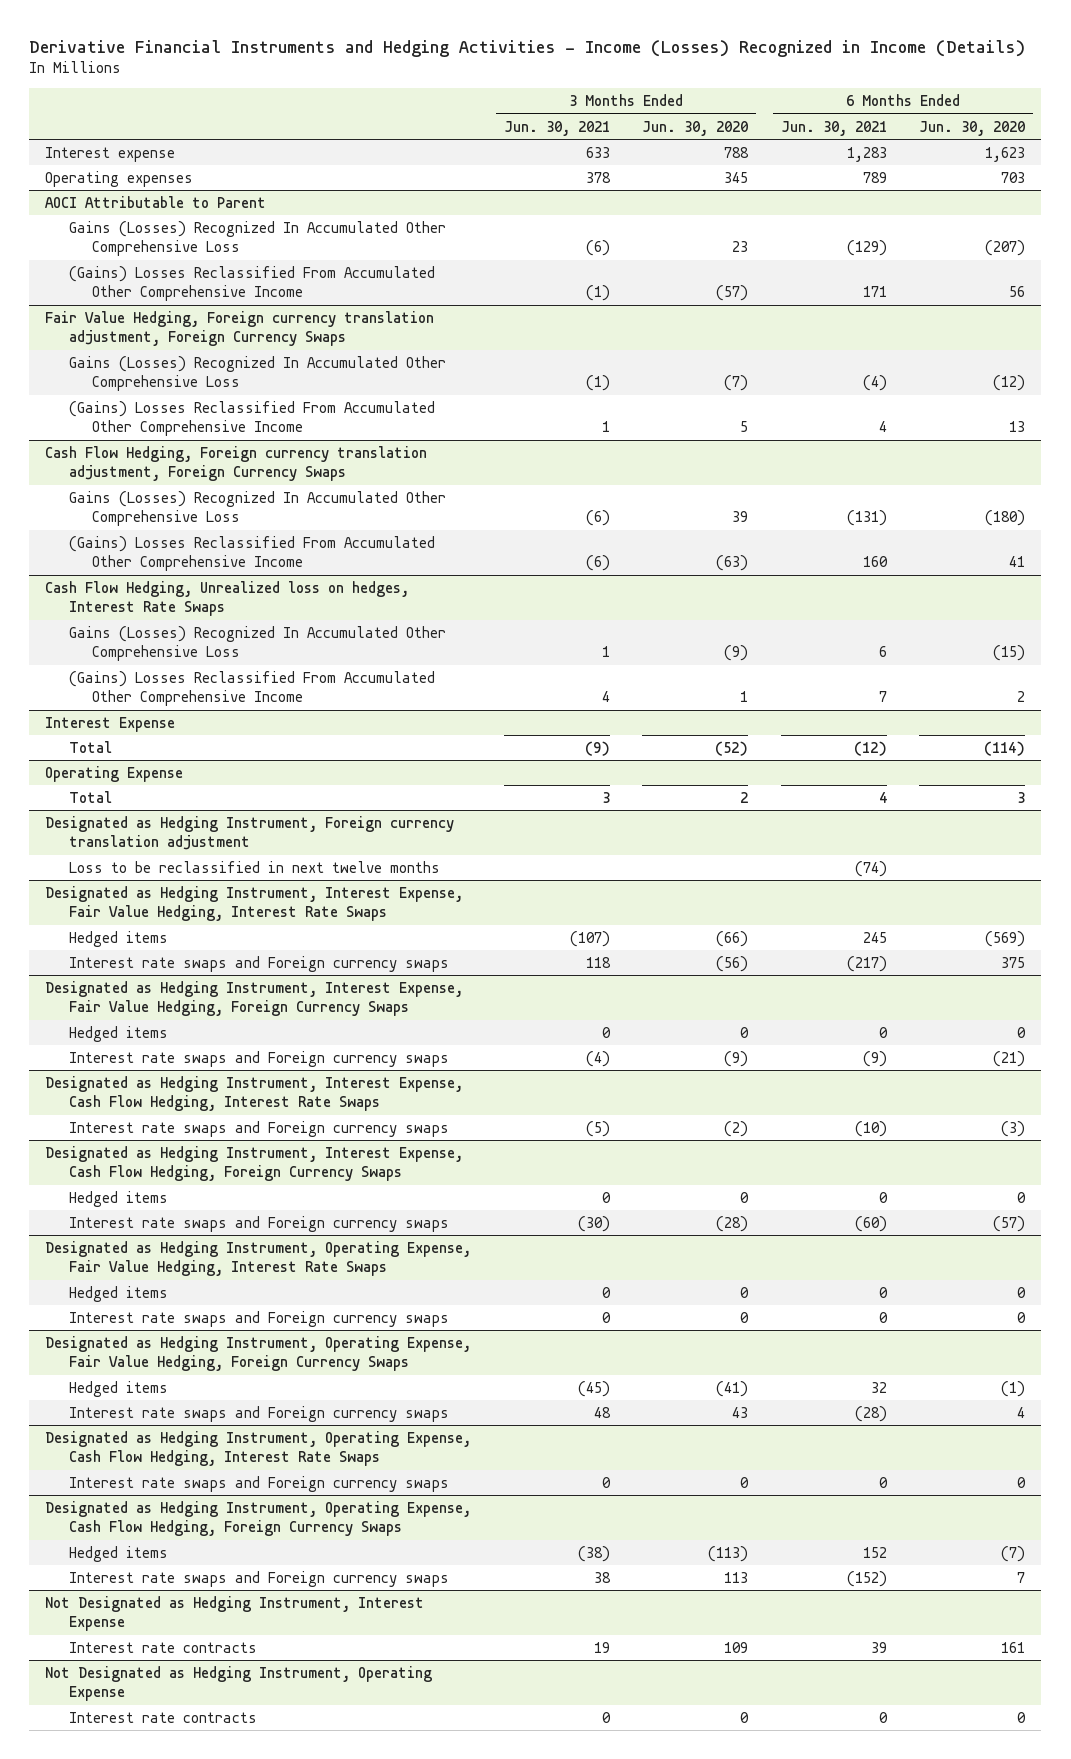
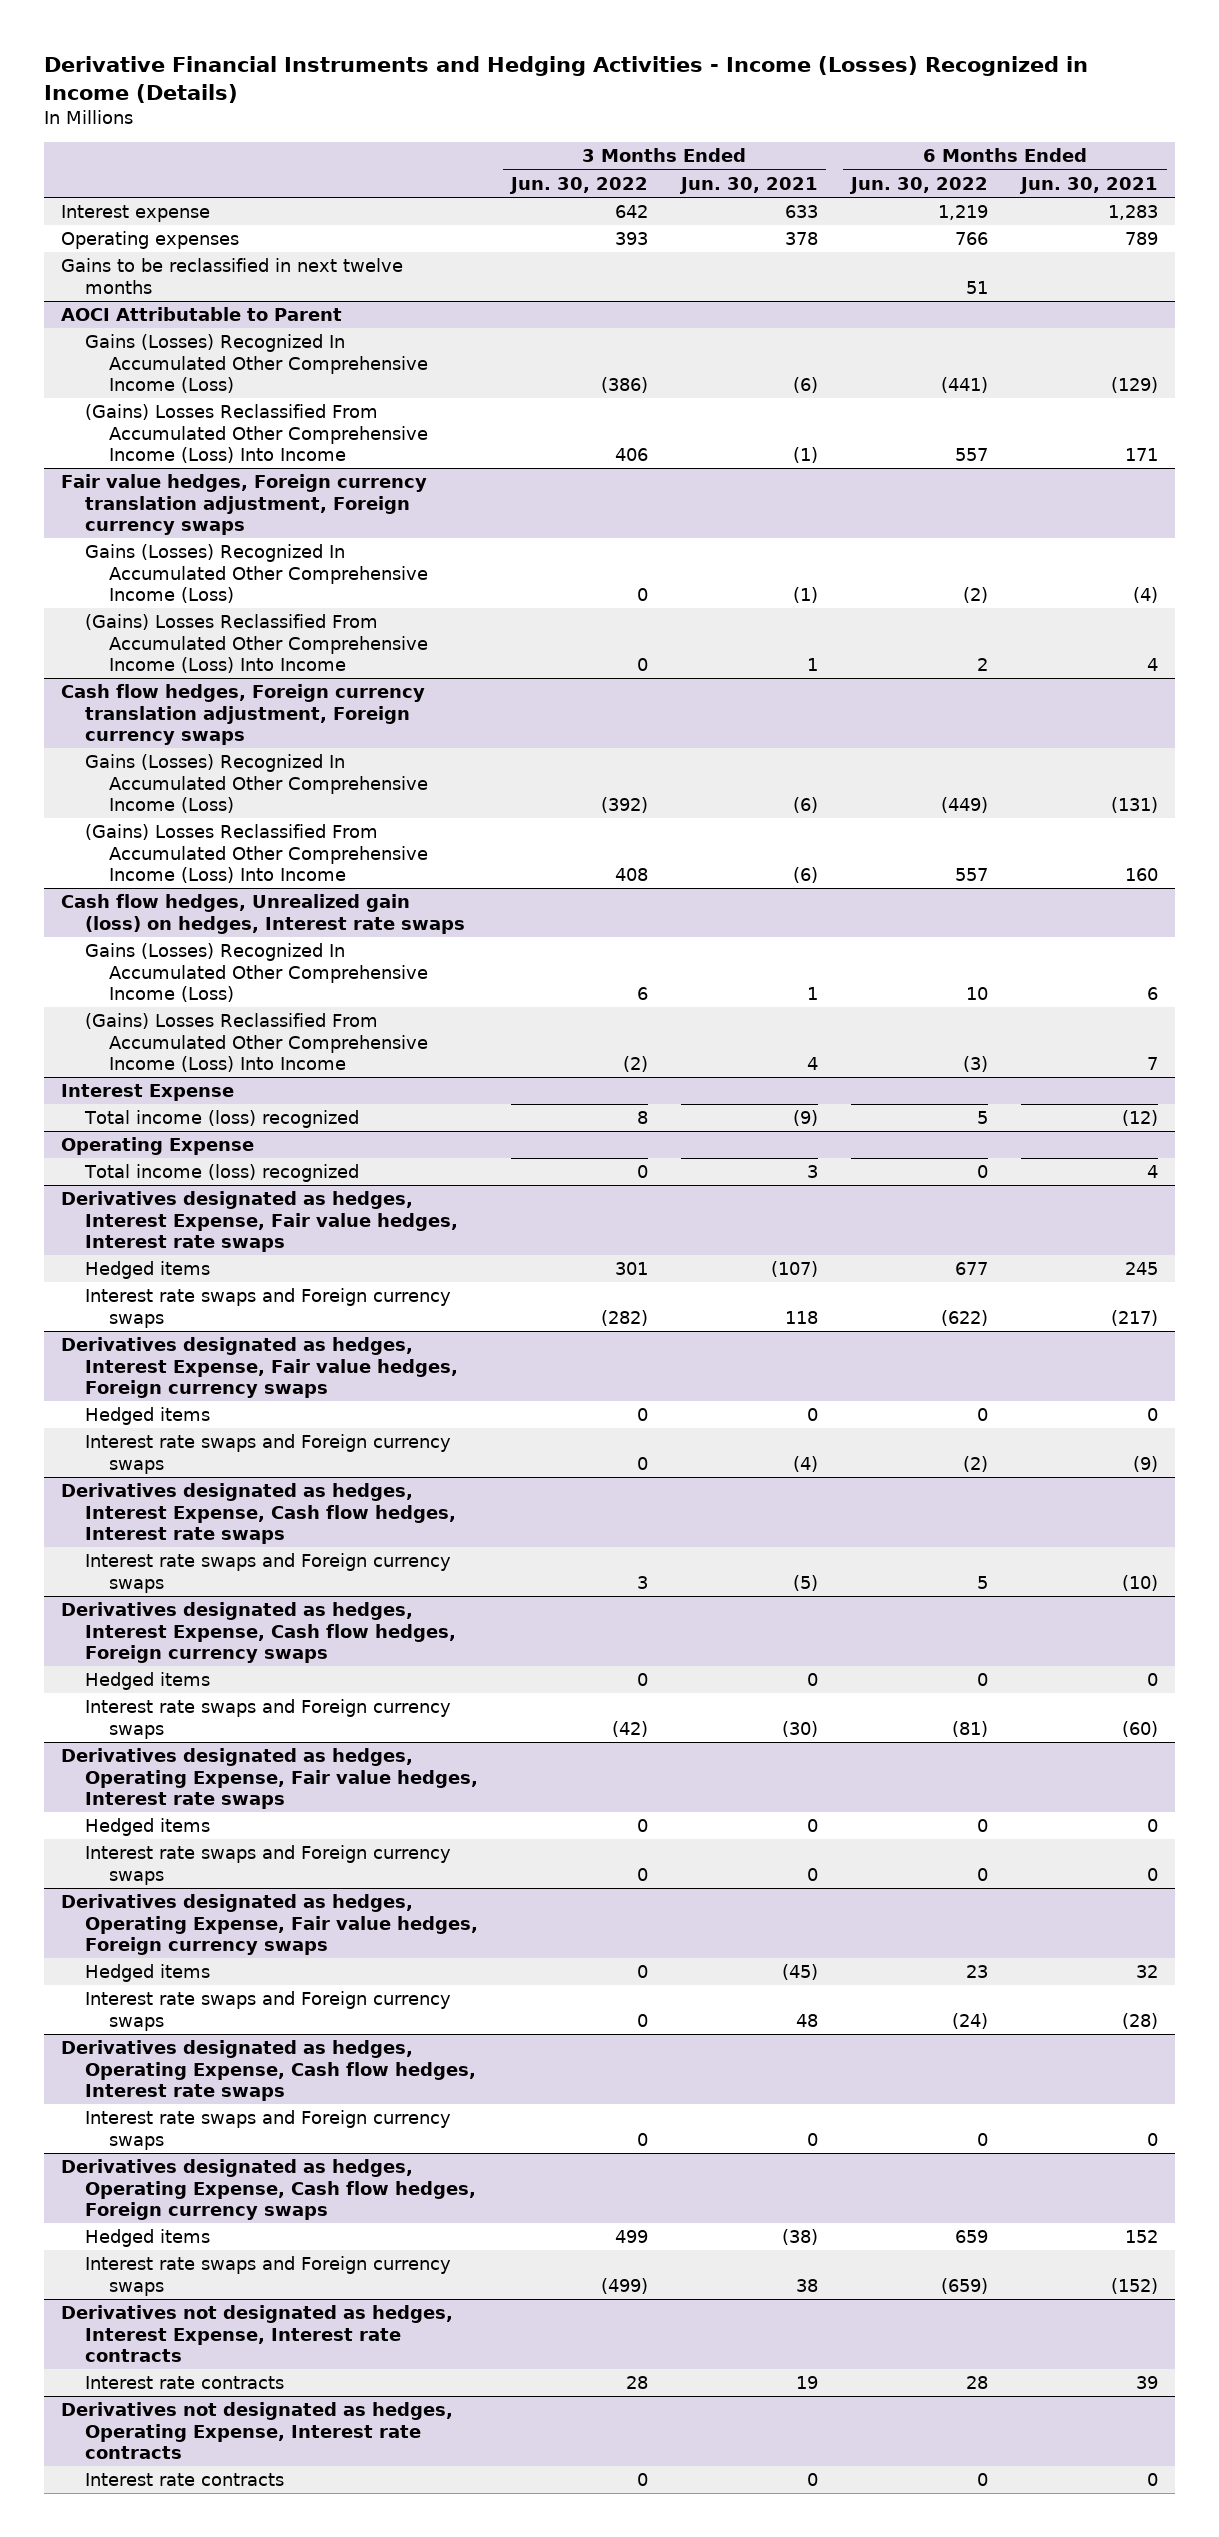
- | 3 Months Ended Jun. 30, 2021 | 3 Months Ended Jun. 30, 2020 | 6 Months Ended Jun. 30, 2021 | 6 Months Ended Jun. 30, 2020
+ | 3 Months Ended Jun. 30, 2022 | 3 Months Ended Jun. 30, 2021 | 6 Months Ended Jun. 30, 2022 | 6 Months Ended Jun. 30, 2021
+ Gains to be reclassified in next twelve months | | | 51 |
@ AOCI Attributable to Parent
- Gains (Losses) Recognized In Accumulated Other Comprehensive Loss | (6) | 23 | (129) | (207)
- (Gains) Losses Reclassified From Accumulated Other Comprehensive Income | (1) | (57) | 171 | 56
- Fair Value Hedging, Foreign currency translation adjustment, Foreign Currency Swaps
- Gains (Losses) Recognized In Accumulated Other Comprehensive Loss | (1) | (7) | (4) | (12)
- (Gains) Losses Reclassified From Accumulated Other Comprehensive Income | 1 | 5 | 4 | 13
- Cash Flow Hedging, Foreign currency translation adjustment, Foreign Currency Swaps
- Gains (Losses) Recognized In Accumulated Other Comprehensive Loss | (6) | 39 | (131) | (180)
- (Gains) Losses Reclassified From Accumulated Other Comprehensive Income | (6) | (63) | 160 | 41
- Cash Flow Hedging, Unrealized loss on hedges, Interest Rate Swaps
- Gains (Losses) Recognized In Accumulated Other Comprehensive Loss | 1 | (9) | 6 | (15)
- (Gains) Losses Reclassified From Accumulated Other Comprehensive Income | 4 | 1 | 7 | 2
@ AOCI Attributable to Parent
+ Gains (Losses) Recognized In Accumulated Other Comprehensive Income (Loss) | (386) | (6) | (441) | (129)
+ (Gains) Losses Reclassified From Accumulated Other Comprehensive Income (Loss) Into Income | 406 | (1) | 557 | 171
+ Fair value hedges, Foreign currency translation adjustment, Foreign currency swaps
+ Gains (Losses) Recognized In Accumulated Other Comprehensive Income (Loss) | 0 | (1) | (2) | (4)
+ (Gains) Losses Reclassified From Accumulated Other Comprehensive Income (Loss) Into Income | 0 | 1 | 2 | 4
+ Cash flow hedges, Foreign currency translation adjustment, Foreign currency swaps
+ Gains (Losses) Recognized In Accumulated Other Comprehensive Income (Loss) | (392) | (6) | (449) | (131)
+ (Gains) Losses Reclassified From Accumulated Other Comprehensive Income (Loss) Into Income | 408 | (6) | 557 | 160
+ Cash flow hedges, Unrealized gain (loss) on hedges, Interest rate swaps
+ Gains (Losses) Recognized In Accumulated Other Comprehensive Income (Loss) | 6 | 1 | 10 | 6
+ (Gains) Losses Reclassified From Accumulated Other Comprehensive Income (Loss) Into Income | (2) | 4 | (3) | 7
@ Interest Expense
- Total | (9) | (52) | (12) | (114)
+ Total income (loss) recognized | 8 | (9) | 5 | (12)
@ Operating Expense
- Total | 3 | 2 | 4 | 3
- Designated as Hedging Instrument, Foreign currency translation adjustment
- Loss to be reclassified in next twelve months | | | (74) |
- Designated as Hedging Instrument, Interest Expense, Fair Value Hedging, Interest Rate Swaps
@ Operating Expense
+ Total income (loss) recognized | 0 | 3 | 0 | 4
+ Derivatives designated as hedges, Interest Expense, Fair value hedges, Interest rate swaps
- Designated as Hedging Instrument, Interest Expense, Fair Value Hedging, Foreign Currency Swaps
+ Derivatives designated as hedges, Interest Expense, Fair value hedges, Foreign currency swaps
- Designated as Hedging Instrument, Interest Expense, Cash Flow Hedging, Interest Rate Swaps
+ Derivatives designated as hedges, Interest Expense, Cash flow hedges, Interest rate swaps
- Designated as Hedging Instrument, Interest Expense, Cash Flow Hedging, Foreign Currency Swaps
+ Derivatives designated as hedges, Interest Expense, Cash flow hedges, Foreign currency swaps
- Designated as Hedging Instrument, Operating Expense, Fair Value Hedging, Interest Rate Swaps
+ Derivatives designated as hedges, Operating Expense, Fair value hedges, Interest rate swaps
- Designated as Hedging Instrument, Operating Expense, Fair Value Hedging, Foreign Currency Swaps
+ Derivatives designated as hedges, Operating Expense, Fair value hedges, Foreign currency swaps
- Designated as Hedging Instrument, Operating Expense, Cash Flow Hedging, Interest Rate Swaps
+ Derivatives designated as hedges, Operating Expense, Cash flow hedges, Interest rate swaps
- Designated as Hedging Instrument, Operating Expense, Cash Flow Hedging, Foreign Currency Swaps
+ Derivatives designated as hedges, Operating Expense, Cash flow hedges, Foreign currency swaps
- Not Designated as Hedging Instrument, Interest Expense
+ Derivatives not designated as hedges, Interest Expense, Interest rate contracts
- Not Designated as Hedging Instrument, Operating Expense
+ Derivatives not designated as hedges, Operating Expense, Interest rate contracts

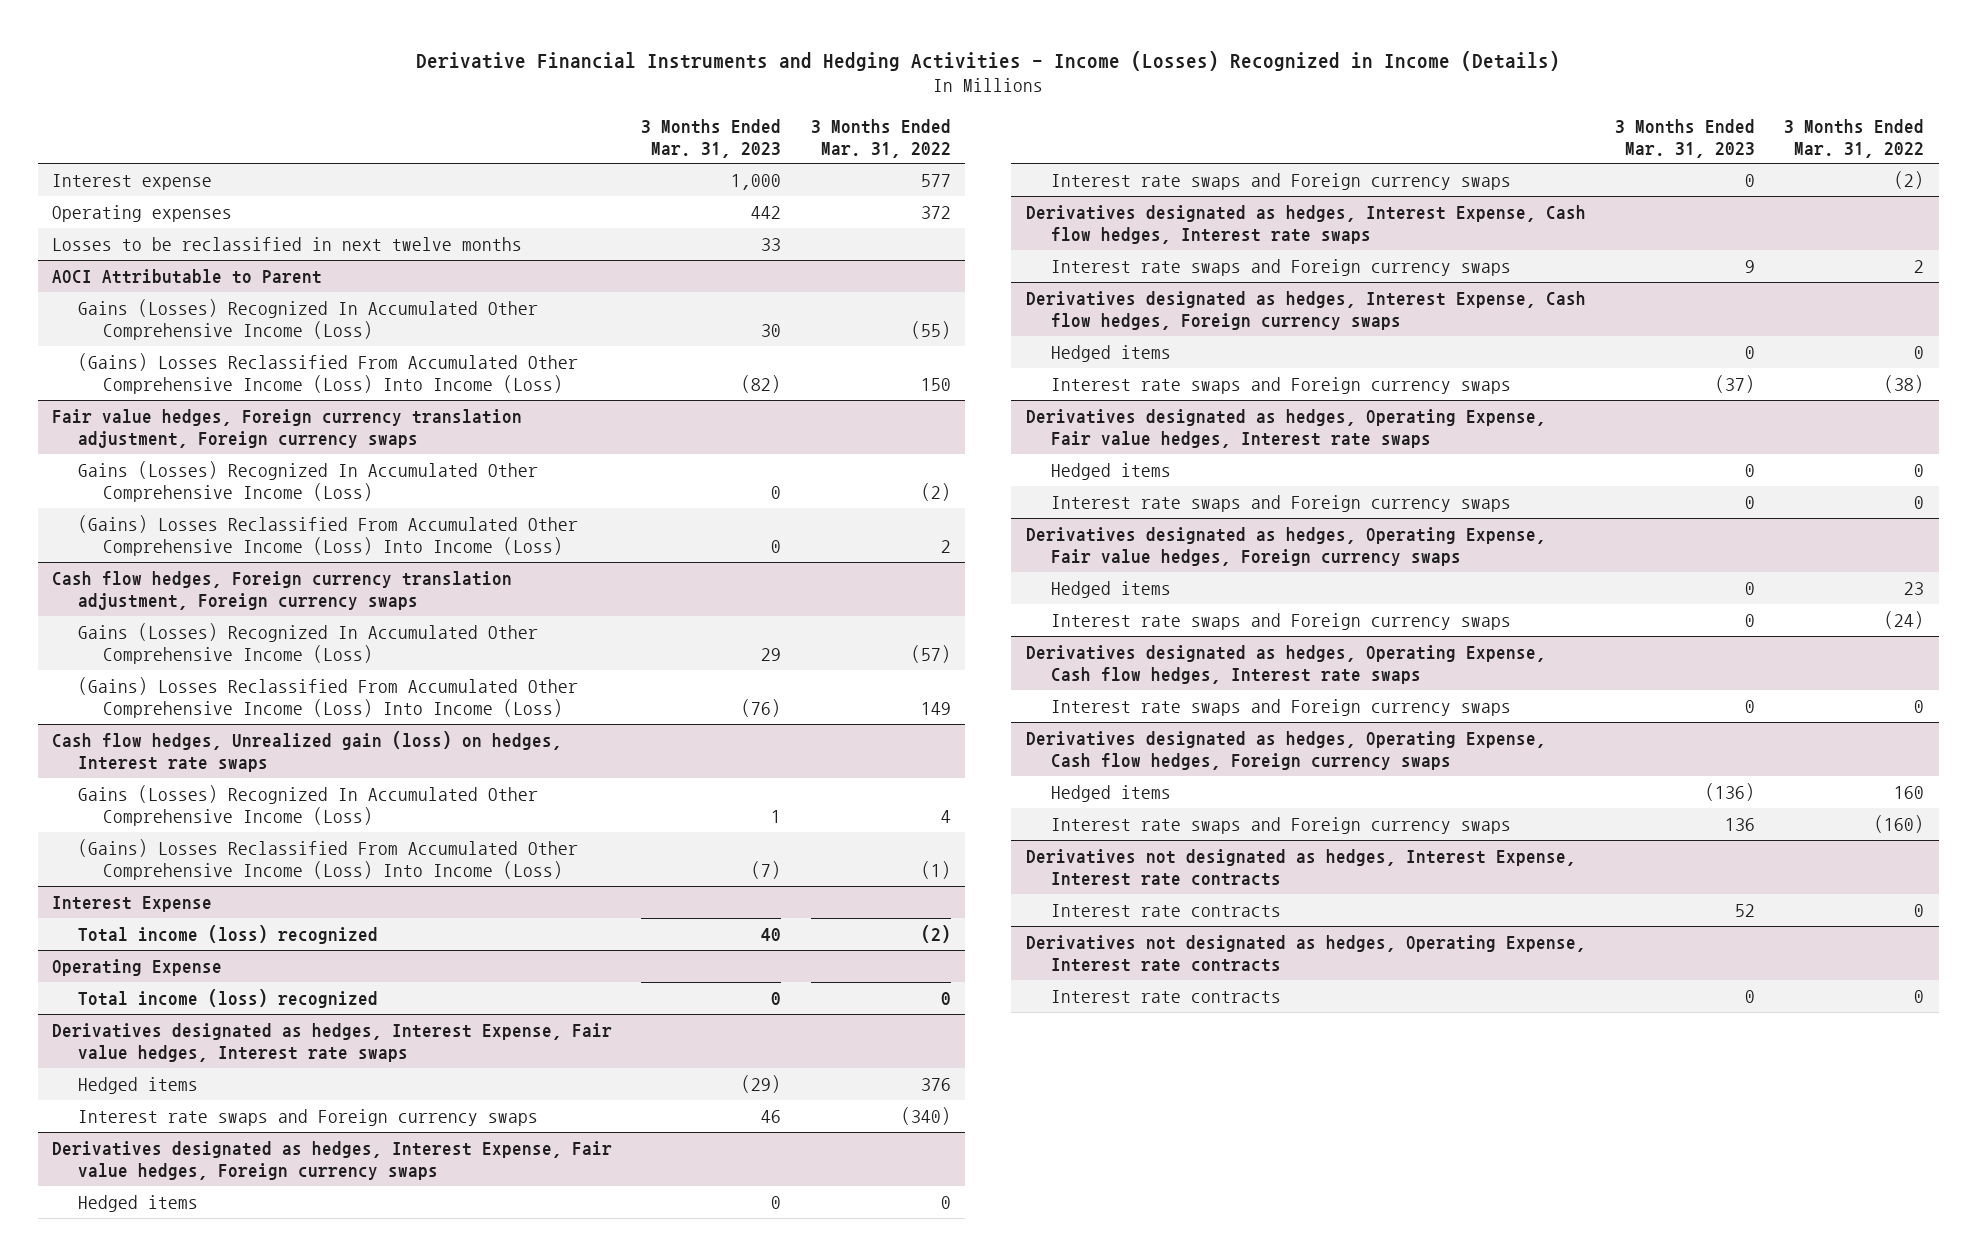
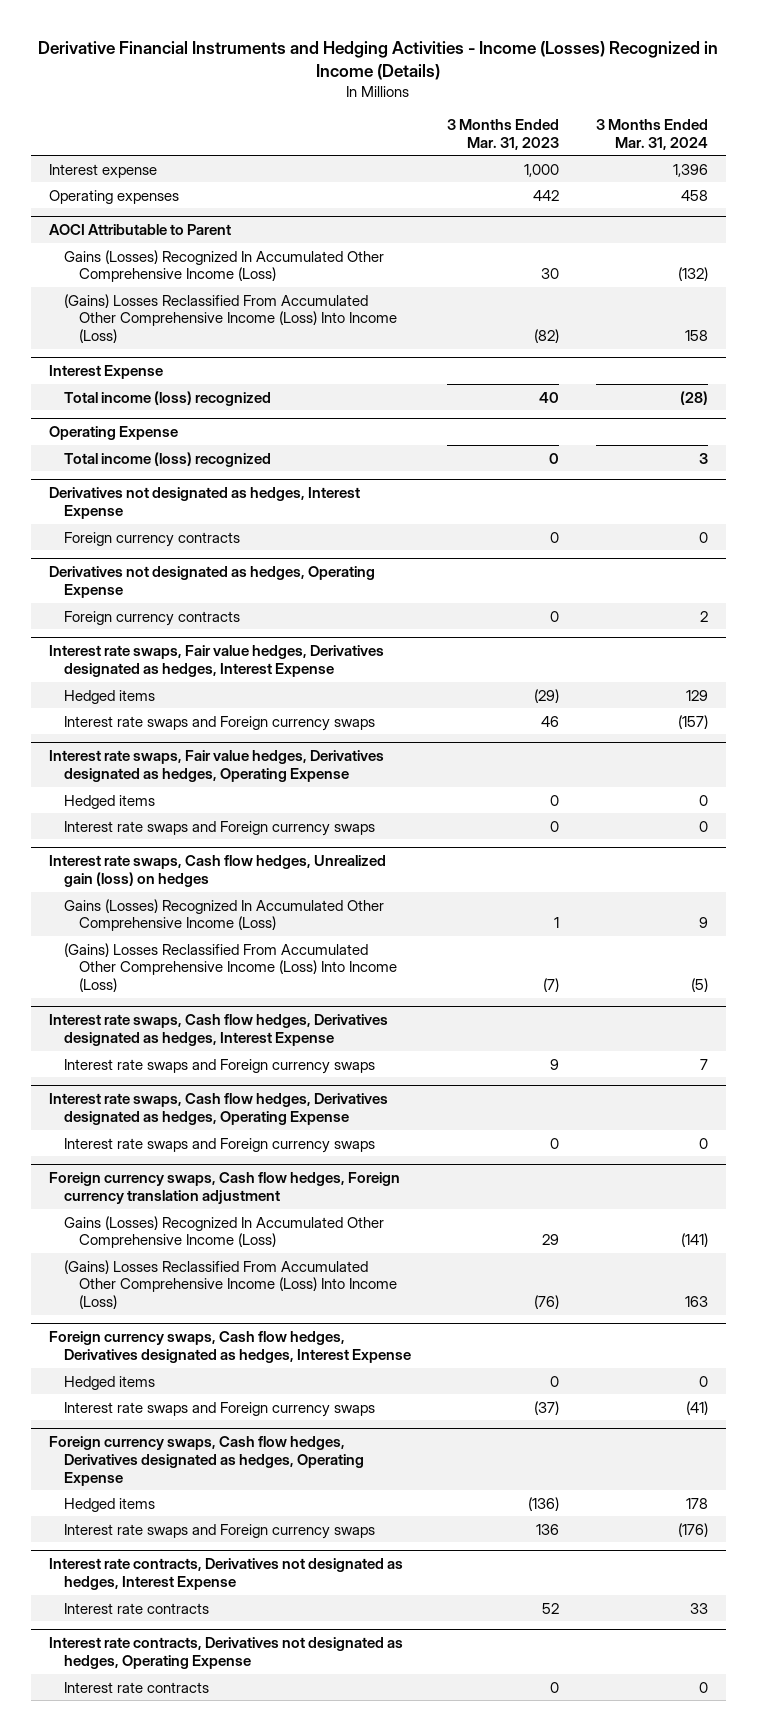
- | 3 Months Ended Mar. 31, 2023 | 3 Months Ended Mar. 31, 2022
+ | 3 Months Ended Mar. 31, 2023 | 3 Months Ended Mar. 31, 2024
- Losses to be reclassified in next twelve months | 33 |
- Fair value hedges, Foreign currency translation adjustment, Foreign currency swaps
- Gains (Losses) Recognized In Accumulated Other Comprehensive Income (Loss) | 0 | (2)
- (Gains) Losses Reclassified From Accumulated Other Comprehensive Income (Loss) Into Income (Loss) | 0 | 2
- Cash flow hedges, Foreign currency translation adjustment, Foreign currency swaps
- Gains (Losses) Recognized In Accumulated Other Comprehensive Income (Loss) | 29 | (57)
- (Gains) Losses Reclassified From Accumulated Other Comprehensive Income (Loss) Into Income (Loss) | (76) | 149
- Cash flow hedges, Unrealized gain (loss) on hedges, Interest rate swaps
- Gains (Losses) Recognized In Accumulated Other Comprehensive Income (Loss) | 1 | 4
- (Gains) Losses Reclassified From Accumulated Other Comprehensive Income (Loss) Into Income (Loss) | (7) | (1)
- Derivatives designated as hedges, Interest Expense, Fair value hedges, Interest rate swaps
+ Derivatives not designated as hedges, Interest Expense
+ Foreign currency contracts | 0 | 0
+ Derivatives not designated as hedges, Operating Expense
+ Foreign currency contracts | 0 | 2
+ Interest rate swaps, Fair value hedges, Derivatives designated as hedges, Interest Expense
- Derivatives designated as hedges, Interest Expense, Fair value hedges, Foreign currency swaps
+ Interest rate swaps, Fair value hedges, Derivatives designated as hedges, Operating Expense
- Derivatives designated as hedges, Interest Expense, Cash flow hedges, Interest rate swaps
+ Interest rate swaps, Cash flow hedges, Unrealized gain (loss) on hedges
+ Gains (Losses) Recognized In Accumulated Other Comprehensive Income (Loss) | 1 | 9
+ (Gains) Losses Reclassified From Accumulated Other Comprehensive Income (Loss) Into Income (Loss) | (7) | (5)
+ Interest rate swaps, Cash flow hedges, Derivatives designated as hedges, Interest Expense
- Derivatives designated as hedges, Interest Expense, Cash flow hedges, Foreign currency swaps
- Hedged items | 0 | 0
- Interest rate swaps and Foreign currency swaps | (37) | (38)
- Derivatives designated as hedges, Operating Expense, Fair value hedges, Interest rate swaps
- Hedged items | 0 | 0
+ Interest rate swaps, Cash flow hedges, Derivatives designated as hedges, Operating Expense
- Derivatives designated as hedges, Operating Expense, Fair value hedges, Foreign currency swaps
+ Foreign currency swaps, Cash flow hedges, Foreign currency translation adjustment
+ Gains (Losses) Recognized In Accumulated Other Comprehensive Income (Loss) | 29 | (141)
+ (Gains) Losses Reclassified From Accumulated Other Comprehensive Income (Loss) Into Income (Loss) | (76) | 163
+ Foreign currency swaps, Cash flow hedges, Derivatives designated as hedges, Interest Expense
- Interest rate swaps and Foreign currency swaps | 0 | (24)
- Derivatives designated as hedges, Operating Expense, Cash flow hedges, Interest rate swaps
- Interest rate swaps and Foreign currency swaps | 0 | 0
- Derivatives designated as hedges, Operating Expense, Cash flow hedges, Foreign currency swaps
+ Interest rate swaps and Foreign currency swaps | (37) | (41)
+ Foreign currency swaps, Cash flow hedges, Derivatives designated as hedges, Operating Expense
- Derivatives not designated as hedges, Interest Expense, Interest rate contracts
+ Interest rate contracts, Derivatives not designated as hedges, Interest Expense
- Derivatives not designated as hedges, Operating Expense, Interest rate contracts
+ Interest rate contracts, Derivatives not designated as hedges, Operating Expense

